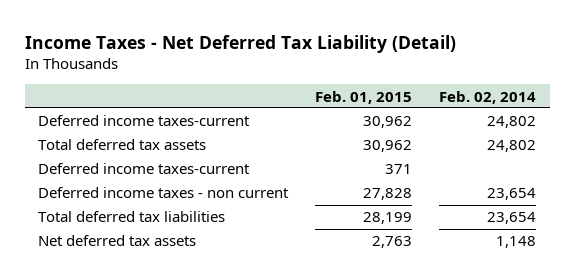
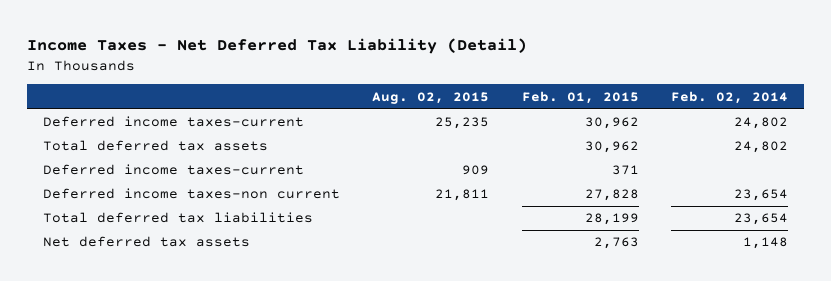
- | Feb. 01, 2015 | Feb. 02, 2014
+ | Aug. 02, 2015 | Feb. 01, 2015 | Feb. 02, 2014
- Deferred income taxes - non current | 27,828 | 23,654
+ Deferred income taxes-non current | 21,811 | 27,828 | 23,654

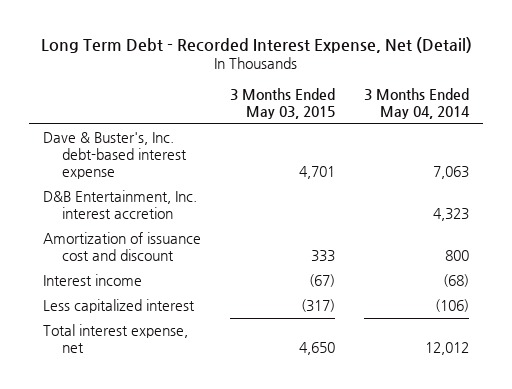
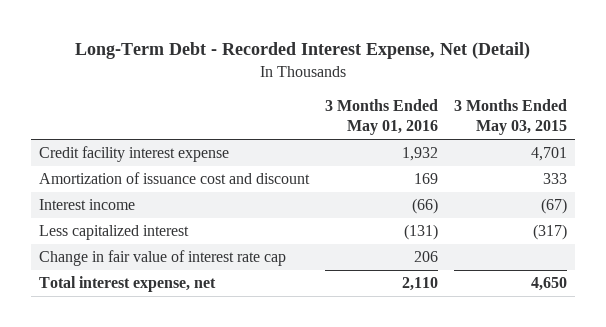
- Long Term Debt - Recorded Interest Expense, Net (Detail)
+ Long-Term Debt - Recorded Interest Expense, Net (Detail)
- | 3 Months Ended May 03, 2015 | 3 Months Ended May 04, 2014
+ | 3 Months Ended May 01, 2016 | 3 Months Ended May 03, 2015
- Dave & Buster's, Inc. debt-based interest expense | 4,701 | 7,063
- D&B Entertainment, Inc. interest accretion | | 4,323
+ Credit facility interest expense | 1,932 | 4,701
+ Change in fair value of interest rate cap | 206 |

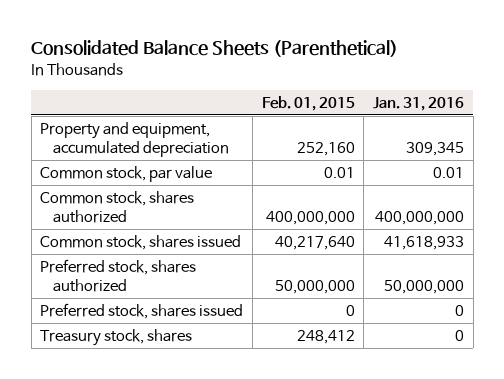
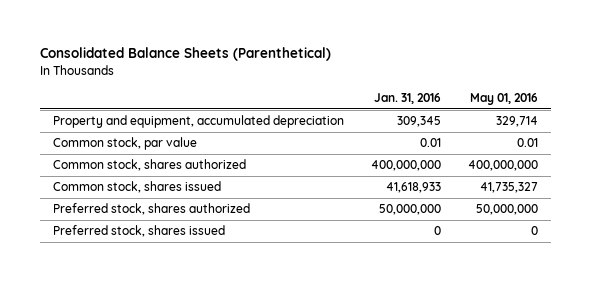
- | Feb. 01, 2015 | Jan. 31, 2016
+ | Jan. 31, 2016 | May 01, 2016
- Treasury stock, shares | 248,412 | 0

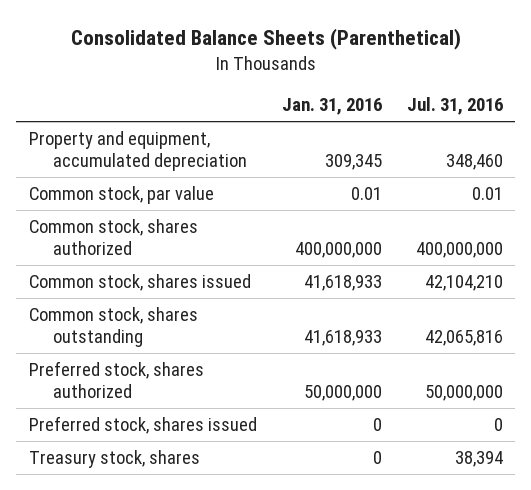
- | Jan. 31, 2016 | May 01, 2016
+ | Jan. 31, 2016 | Jul. 31, 2016
+ Common stock, shares outstanding | 41,618,933 | 42,065,816
+ Treasury stock, shares | 0 | 38,394

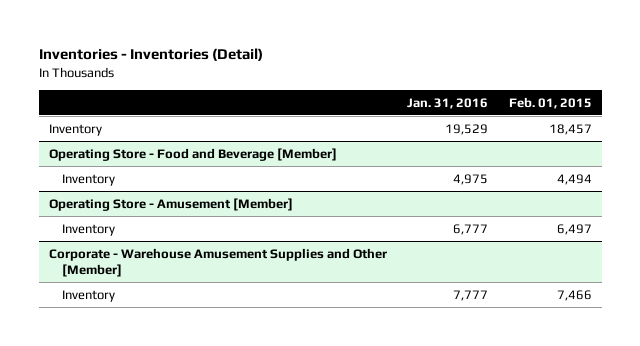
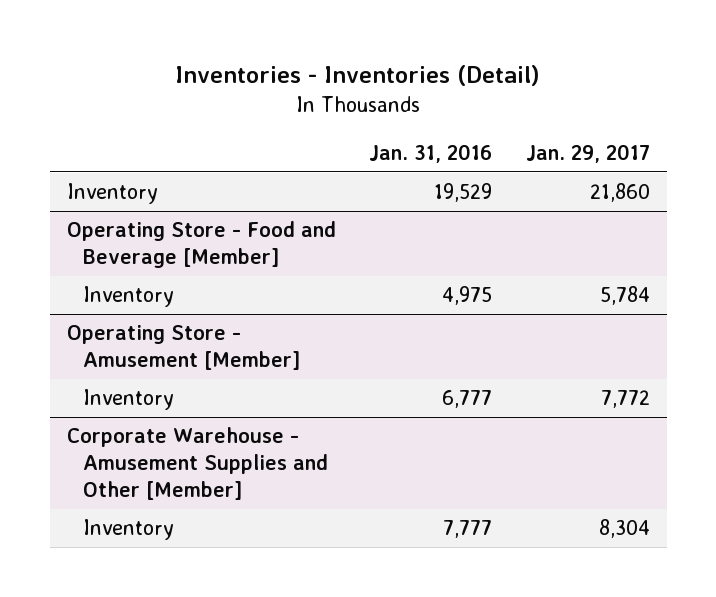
- | Jan. 31, 2016 | Feb. 01, 2015
+ | Jan. 31, 2016 | Jan. 29, 2017
- Corporate - Warehouse Amusement Supplies and Other [Member]
+ Corporate Warehouse - Amusement Supplies and Other [Member]

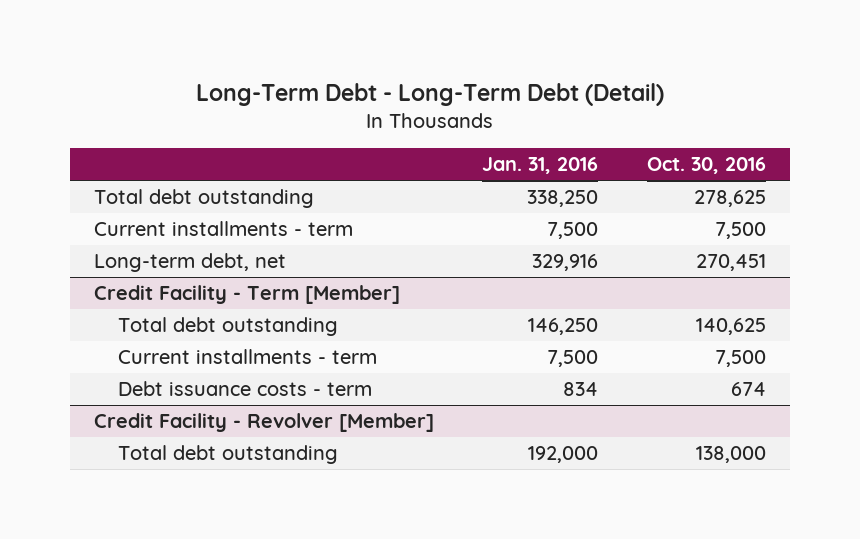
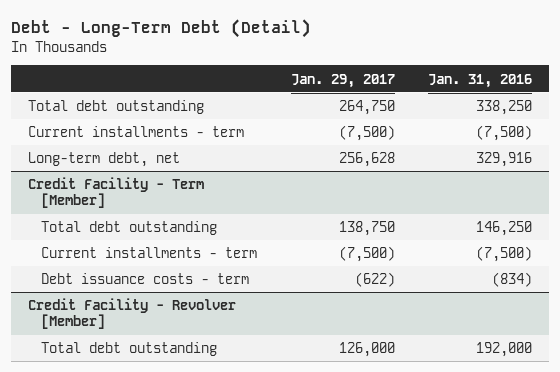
- Long-Term Debt - Long-Term Debt (Detail)
+ Debt - Long-Term Debt (Detail)
- | Jan. 31, 2016 | Oct. 30, 2016
+ | Jan. 29, 2017 | Jan. 31, 2016
- Current installments - term | 7,500 | 7,500
+ Current installments - term | (7,500) | (7,500)
@ Credit Facility - Term [Member]
- Current installments - term | 7,500 | 7,500
- Debt issuance costs - term | 834 | 674
+ Current installments - term | (7,500) | (7,500)
+ Debt issuance costs - term | (622) | (834)

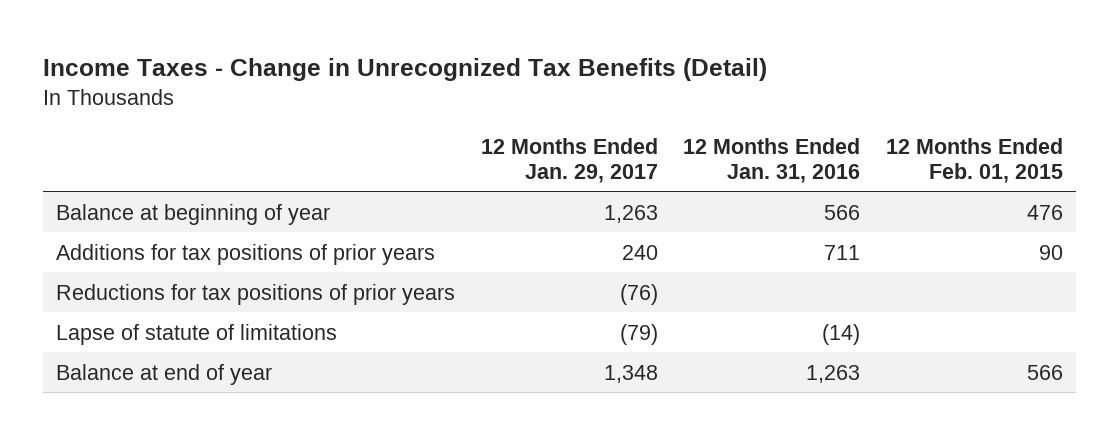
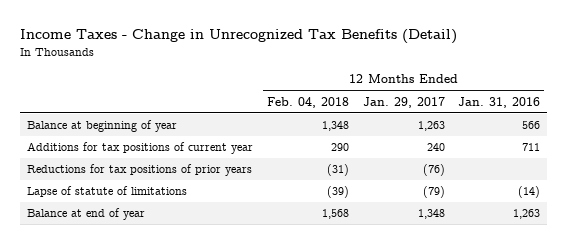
- | 12 Months Ended Jan. 29, 2017 | 12 Months Ended Jan. 31, 2016 | 12 Months Ended Feb. 01, 2015
+ | 12 Months Ended Feb. 04, 2018 | 12 Months Ended Jan. 29, 2017 | 12 Months Ended Jan. 31, 2016
- Additions for tax positions of prior years | 240 | 711 | 90
+ Additions for tax positions of current year | 290 | 240 | 711

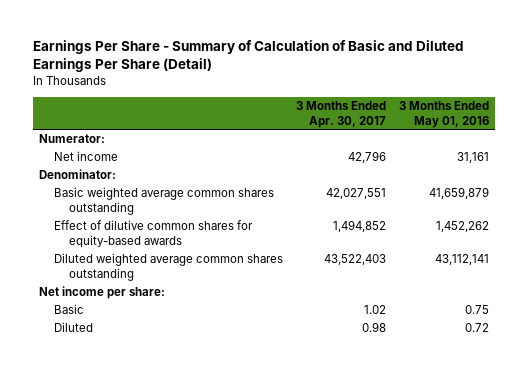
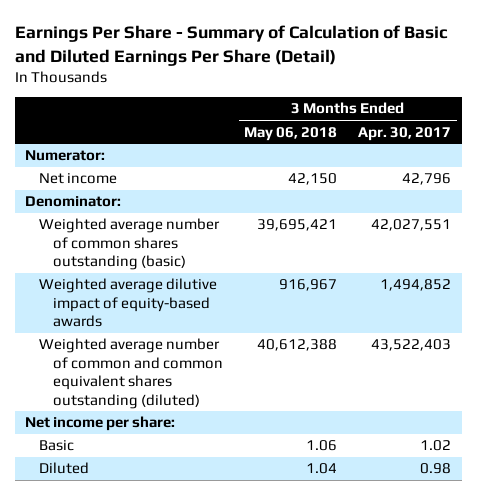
- | 3 Months Ended Apr. 30, 2017 | 3 Months Ended May 01, 2016
+ | 3 Months Ended May 06, 2018 | 3 Months Ended Apr. 30, 2017
- Basic weighted average common shares outstanding | 42,027,551 | 41,659,879
- Effect of dilutive common shares for equity-based awards | 1,494,852 | 1,452,262
- Diluted weighted average common shares outstanding | 43,522,403 | 43,112,141
+ Weighted average number of common shares outstanding (basic) | 39,695,421 | 42,027,551
+ Weighted average dilutive impact of equity-based awards | 916,967 | 1,494,852
+ Weighted average number of common and common equivalent shares outstanding (diluted) | 40,612,388 | 43,522,403

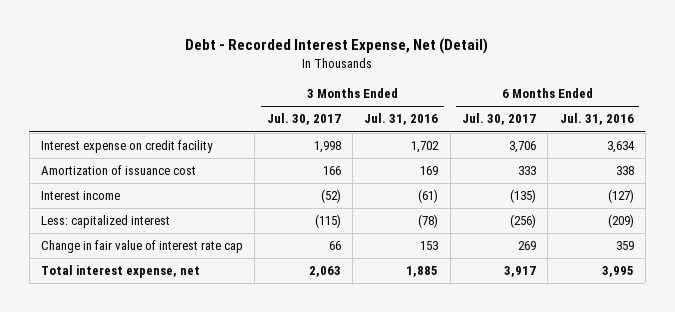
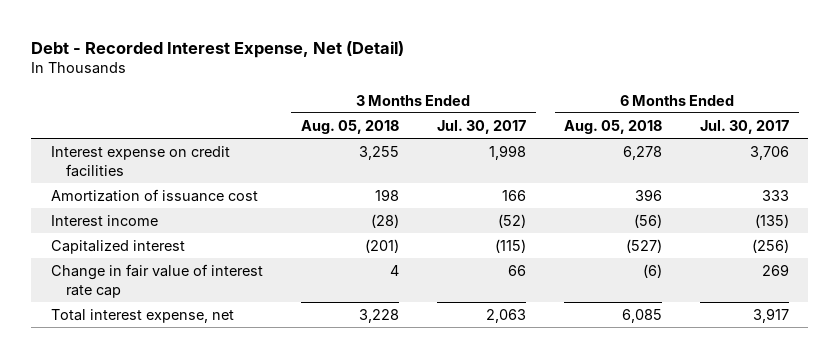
- | 3 Months Ended Jul. 30, 2017 | 3 Months Ended Jul. 31, 2016 | 6 Months Ended Jul. 30, 2017 | 6 Months Ended Jul. 31, 2016
+ | 3 Months Ended Aug. 05, 2018 | 3 Months Ended Jul. 30, 2017 | 6 Months Ended Aug. 05, 2018 | 6 Months Ended Jul. 30, 2017
- Interest expense on credit facility | 1,998 | 1,702 | 3,706 | 3,634
+ Interest expense on credit facilities | 3,255 | 1,998 | 6,278 | 3,706
- Less: capitalized interest | (115) | (78) | (256) | (209)
+ Capitalized interest | (201) | (115) | (527) | (256)

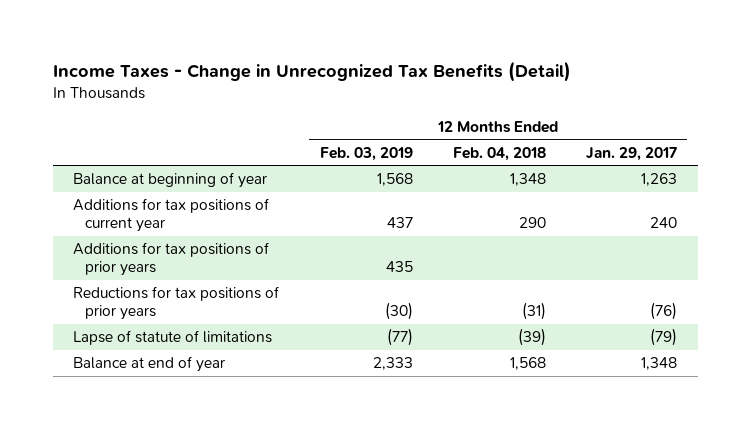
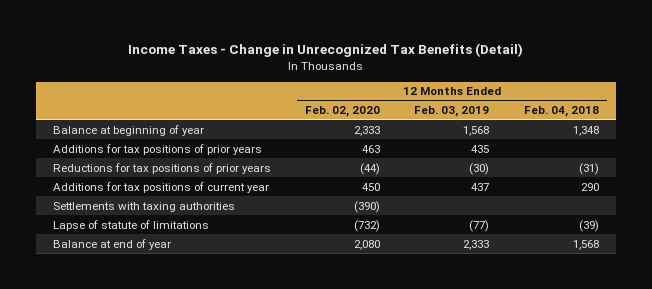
- | 12 Months Ended Feb. 03, 2019 | 12 Months Ended Feb. 04, 2018 | 12 Months Ended Jan. 29, 2017
+ | 12 Months Ended Feb. 02, 2020 | 12 Months Ended Feb. 03, 2019 | 12 Months Ended Feb. 04, 2018
moved down: Additions for tax positions of current year | 450 | 437 | 290
+ Settlements with taxing authorities | (390) | |

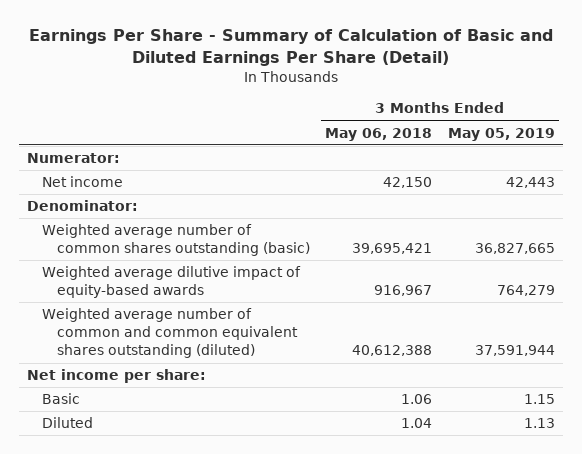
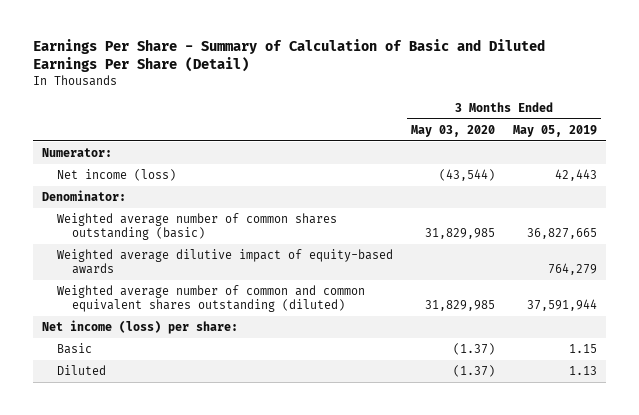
- | 3 Months Ended May 06, 2018 | 3 Months Ended May 05, 2019
+ | 3 Months Ended May 03, 2020 | 3 Months Ended May 05, 2019
- Net income | 42,150 | 42,443
+ Net income (loss) | (43,544) | 42,443
- Net income per share:
+ Net income (loss) per share:

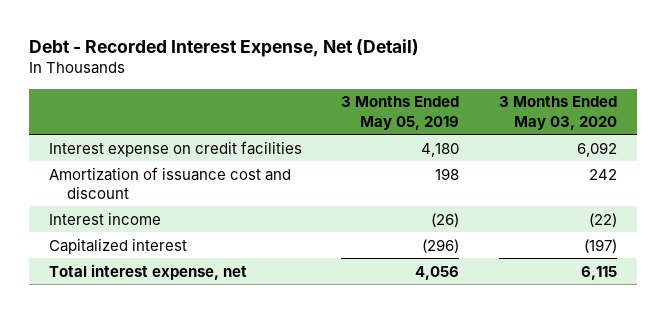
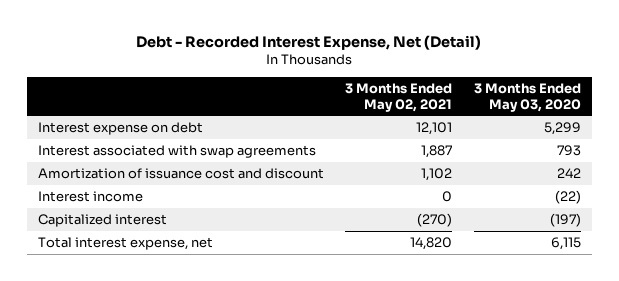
- | 3 Months Ended May 05, 2019 | 3 Months Ended May 03, 2020
+ | 3 Months Ended May 02, 2021 | 3 Months Ended May 03, 2020
- Interest expense on credit facilities | 4,180 | 6,092
+ Interest expense on debt | 12,101 | 5,299
+ Interest associated with swap agreements | 1,887 | 793

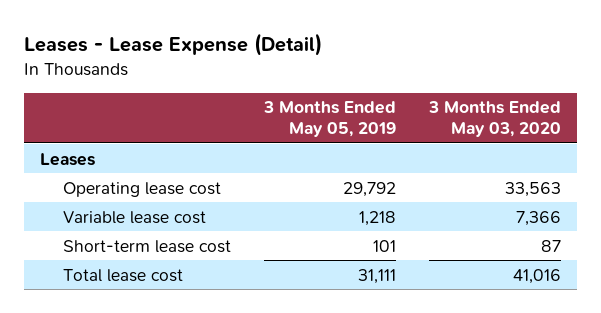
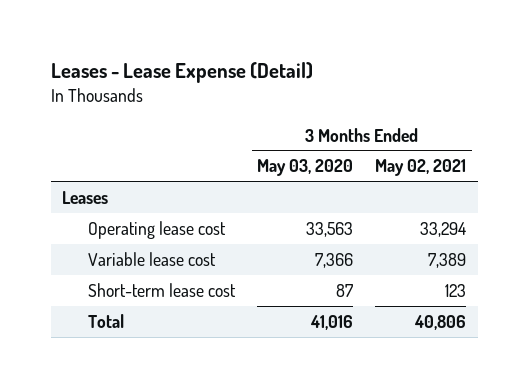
- | 3 Months Ended May 05, 2019 | 3 Months Ended May 03, 2020
+ | 3 Months Ended May 03, 2020 | 3 Months Ended May 02, 2021
- Total lease cost | 31,111 | 41,016
+ Total | 41,016 | 40,806

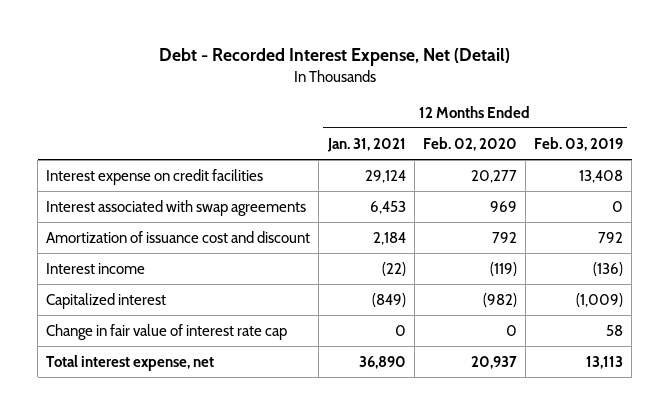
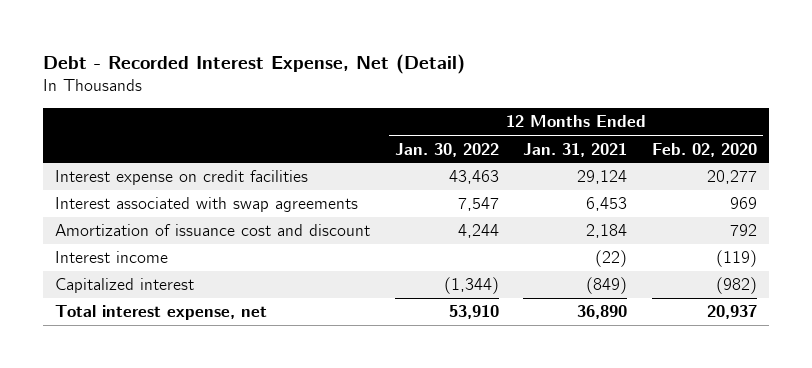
- | 12 Months Ended Jan. 31, 2021 | 12 Months Ended Feb. 02, 2020 | 12 Months Ended Feb. 03, 2019
+ | 12 Months Ended Jan. 30, 2022 | 12 Months Ended Jan. 31, 2021 | 12 Months Ended Feb. 02, 2020
- Change in fair value of interest rate cap | 0 | 0 | 58

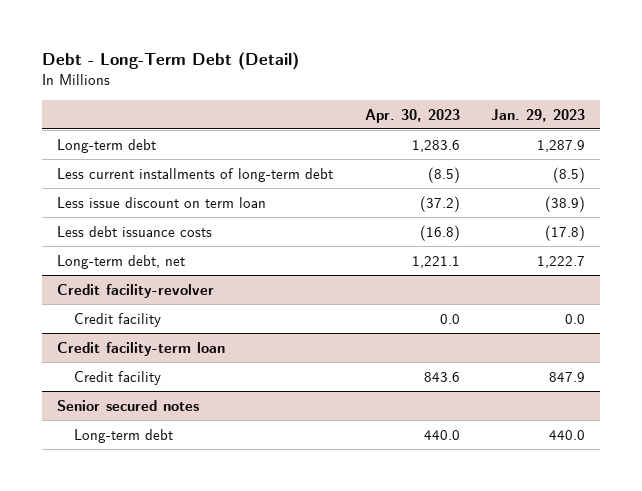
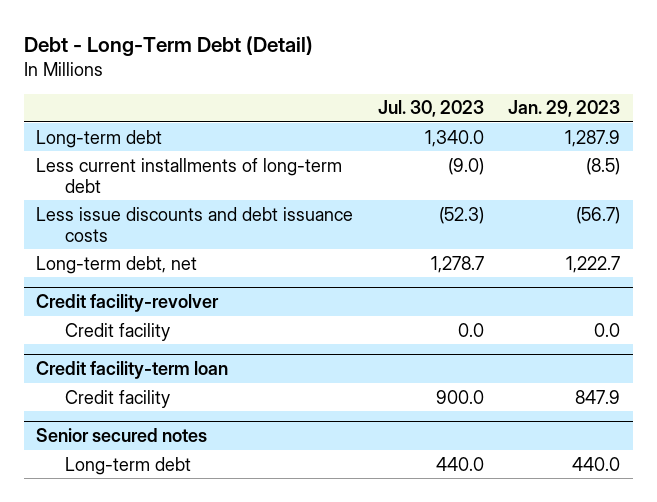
- | Apr. 30, 2023 | Jan. 29, 2023
+ | Jul. 30, 2023 | Jan. 29, 2023
- Less issue discount on term loan | (37.2) | (38.9)
- Less debt issuance costs | (16.8) | (17.8)
+ Less issue discounts and debt issuance costs | (52.3) | (56.7)

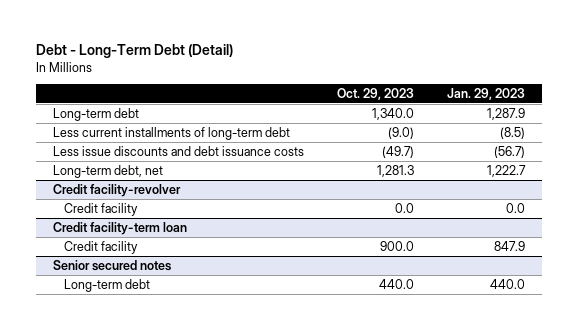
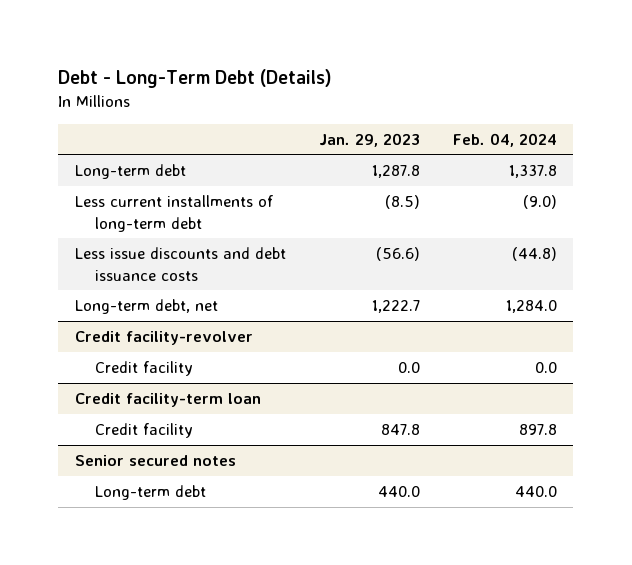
- Debt - Long-Term Debt (Detail)
+ Debt - Long-Term Debt (Details)
- | Oct. 29, 2023 | Jan. 29, 2023
+ | Jan. 29, 2023 | Feb. 04, 2024
- Long-term debt | 1,340.0 | 1,287.9
+ Long-term debt | 1,287.8 | 1,337.8
- Less issue discounts and debt issuance costs | (49.7) | (56.7)
+ Less issue discounts and debt issuance costs | (56.6) | (44.8)
@ Credit facility-term loan
- Credit facility | 900.0 | 847.9
+ Credit facility | 847.8 | 897.8

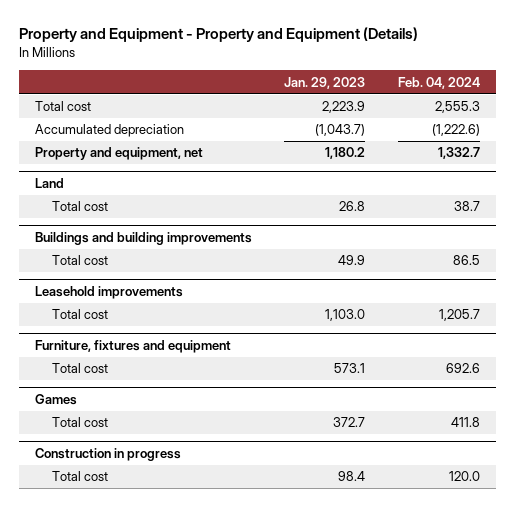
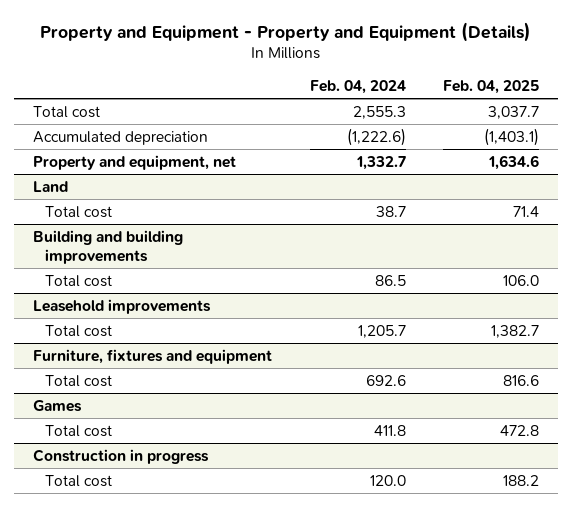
- | Jan. 29, 2023 | Feb. 04, 2024
+ | Feb. 04, 2024 | Feb. 04, 2025
- Buildings and building improvements
+ Building and building improvements

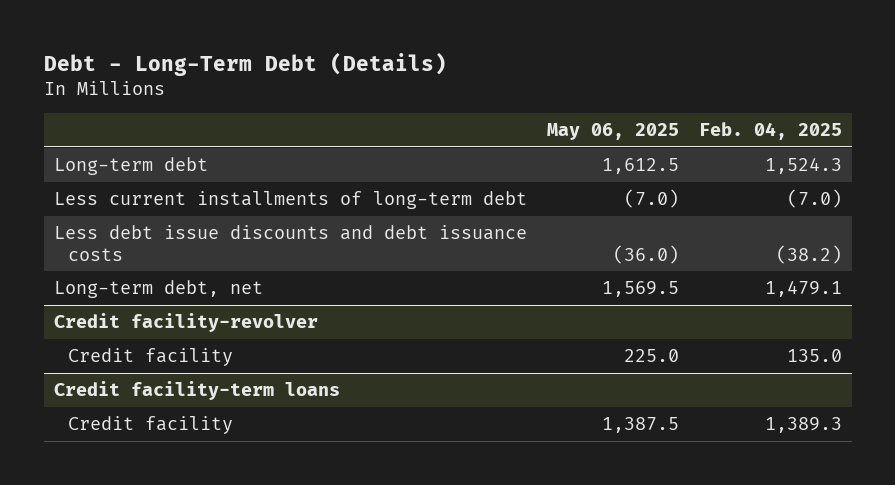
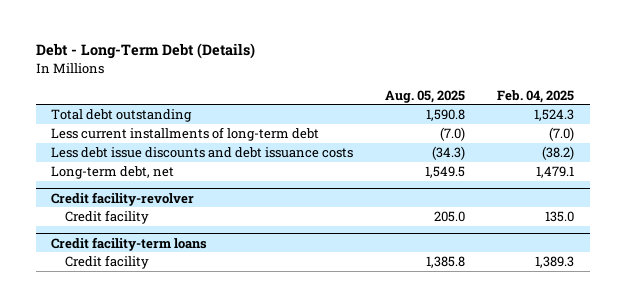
- | May 06, 2025 | Feb. 04, 2025
+ | Aug. 05, 2025 | Feb. 04, 2025
- Long-term debt | 1,612.5 | 1,524.3
+ Total debt outstanding | 1,590.8 | 1,524.3

